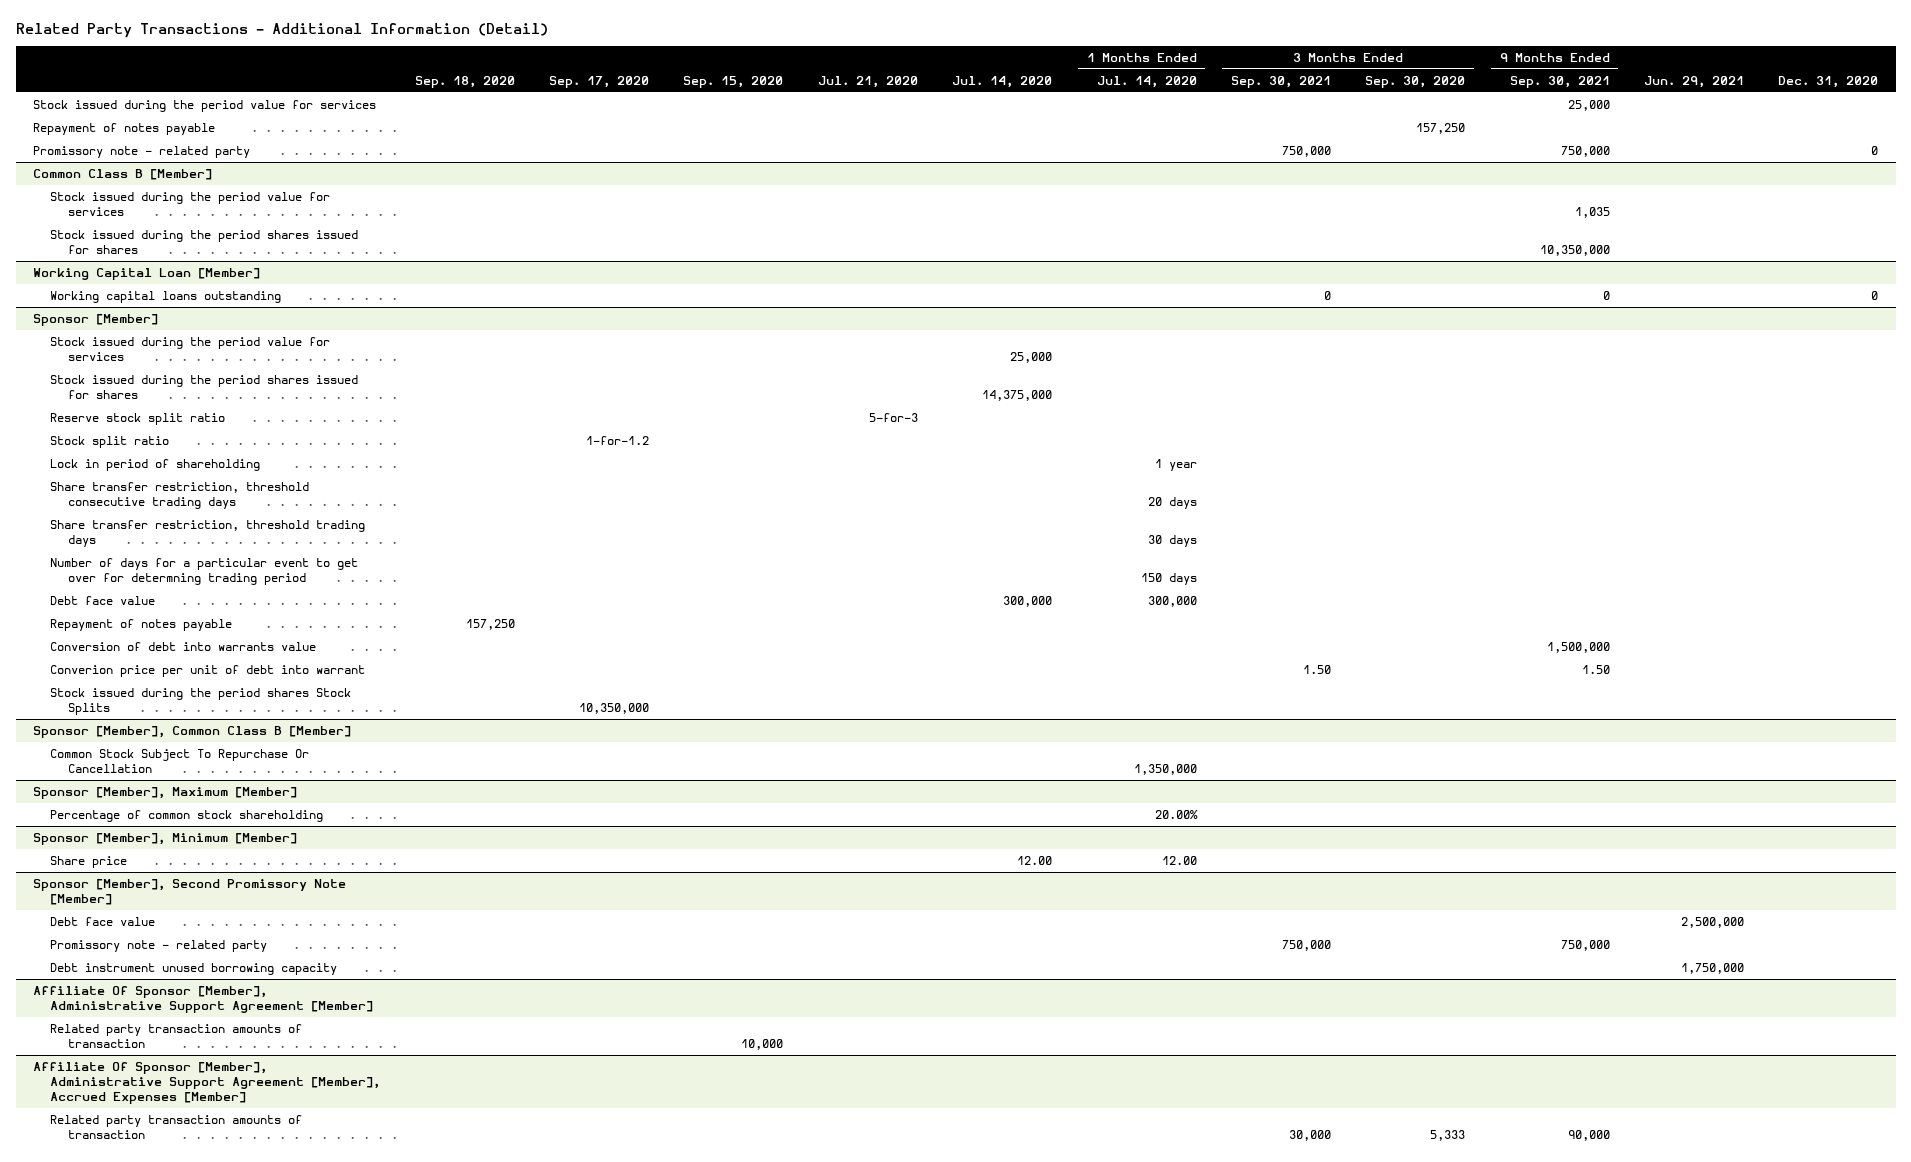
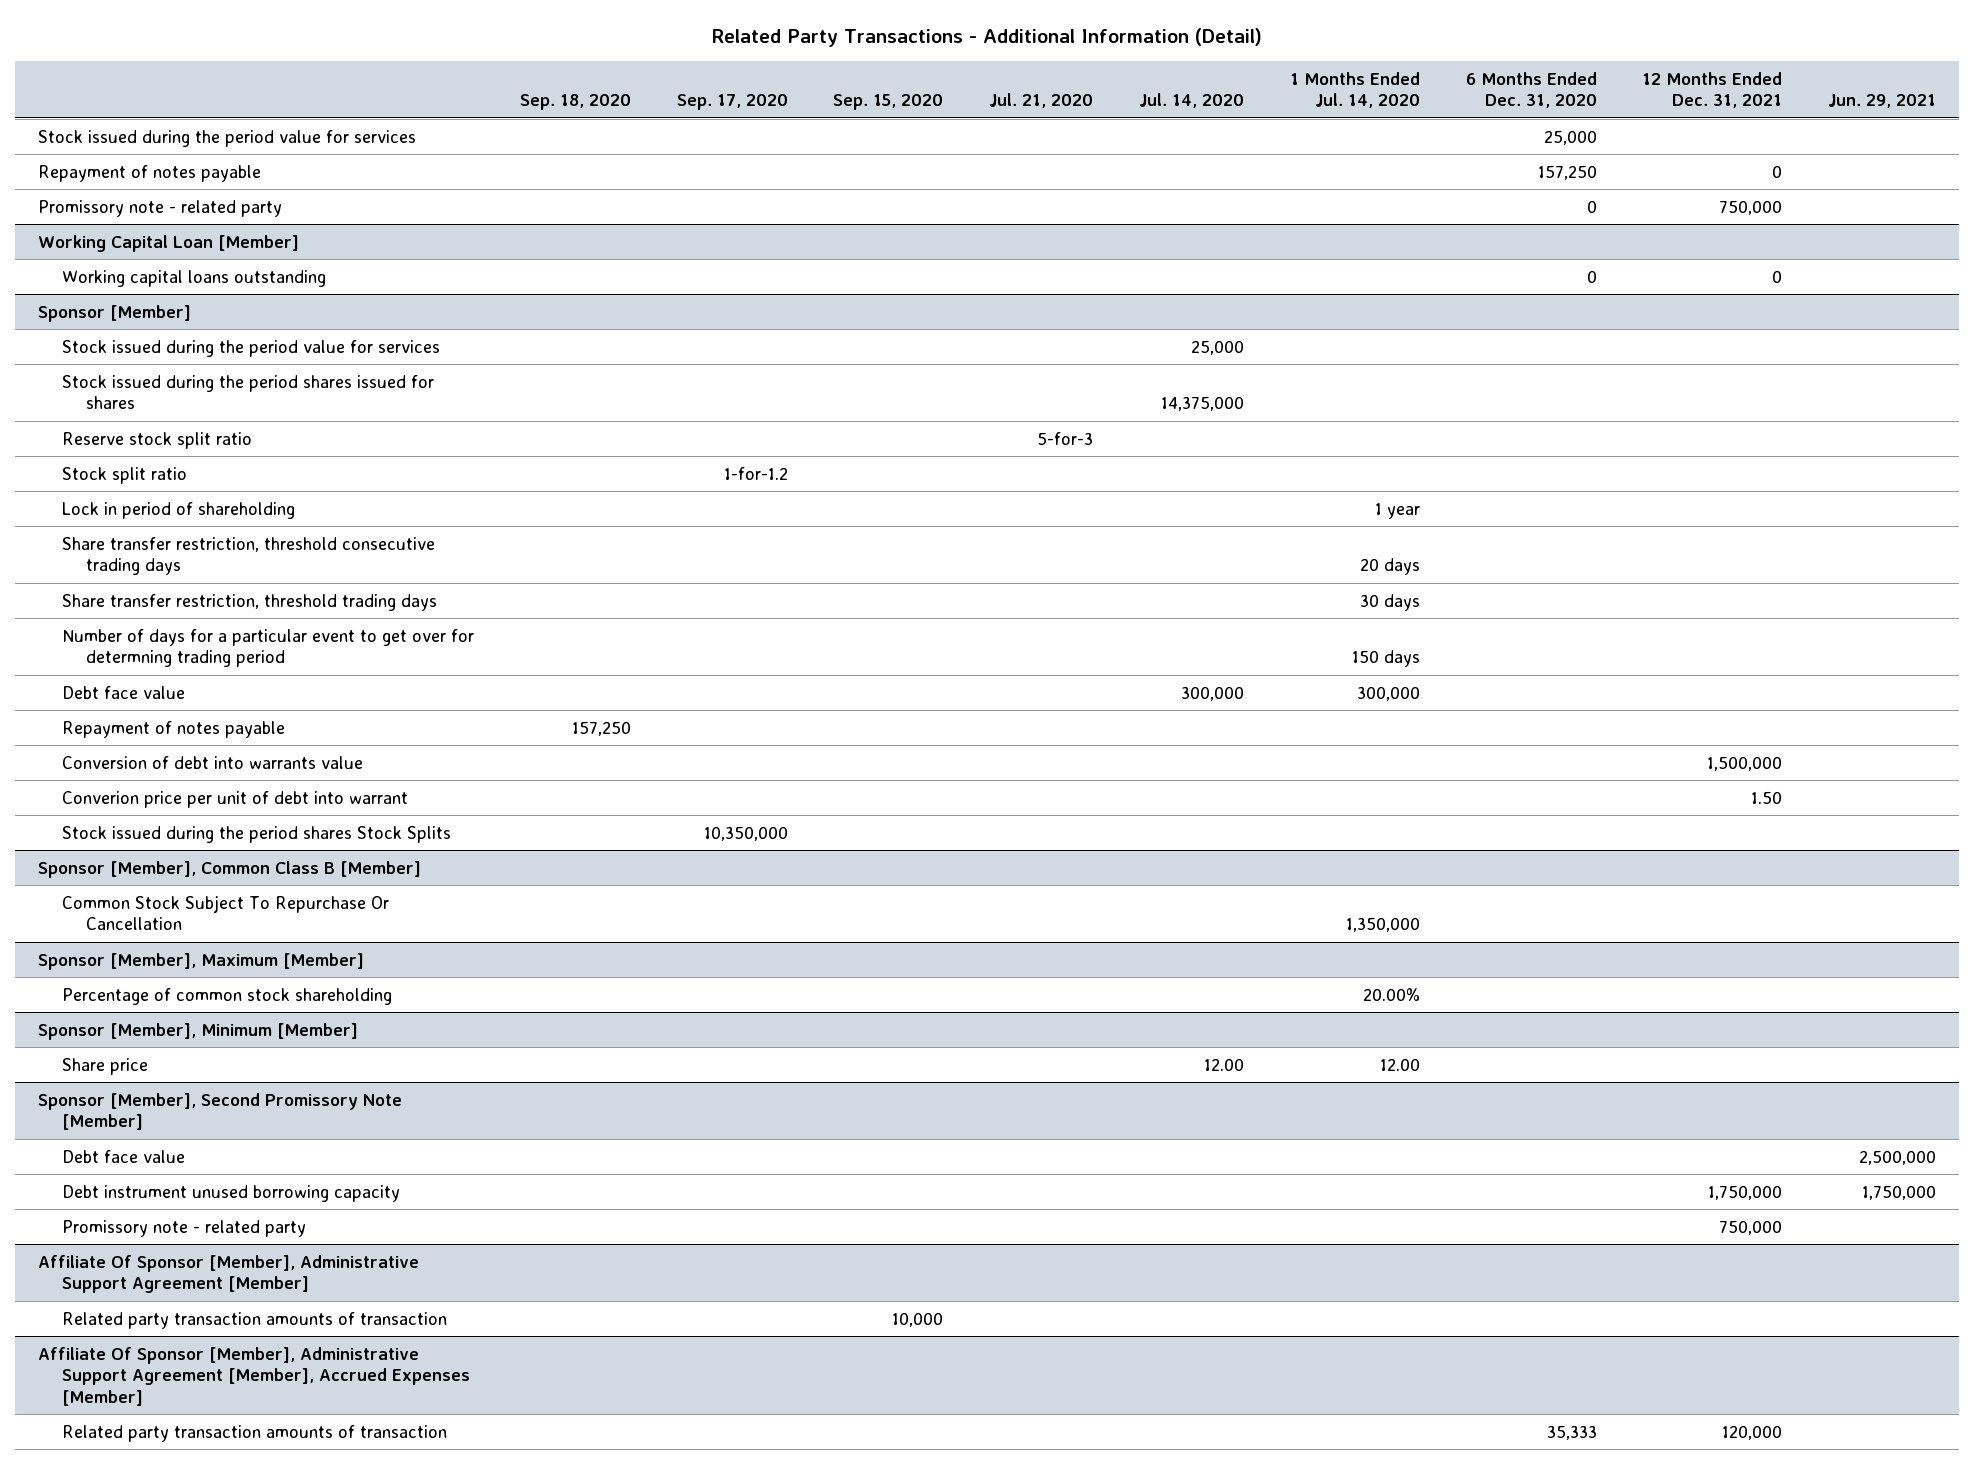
- | Sep. 18, 2020 | Sep. 17, 2020 | Sep. 15, 2020 | Jul. 21, 2020 | Jul. 14, 2020 | 1 Months Ended Jul. 14, 2020 | 3 Months Ended Sep. 30, 2021 | 3 Months Ended Sep. 30, 2020 | 9 Months Ended Sep. 30, 2021 | Jun. 29, 2021 | Dec. 31, 2020
+ | Sep. 18, 2020 | Sep. 17, 2020 | Sep. 15, 2020 | Jul. 21, 2020 | Jul. 14, 2020 | 1 Months Ended Jul. 14, 2020 | 6 Months Ended Dec. 31, 2020 | 12 Months Ended Dec. 31, 2021 | Jun. 29, 2021
- Common Class B [Member]
- Stock issued during the period value for services | | | | | | | | | 1,035 | |
- Stock issued during the period shares issued for shares | | | | | | | | | 10,350,000 | |
@ Sponsor [Member], Second Promissory Note [Member]
moved down: Promissory note - related party | | | | | | | | 750,000 |

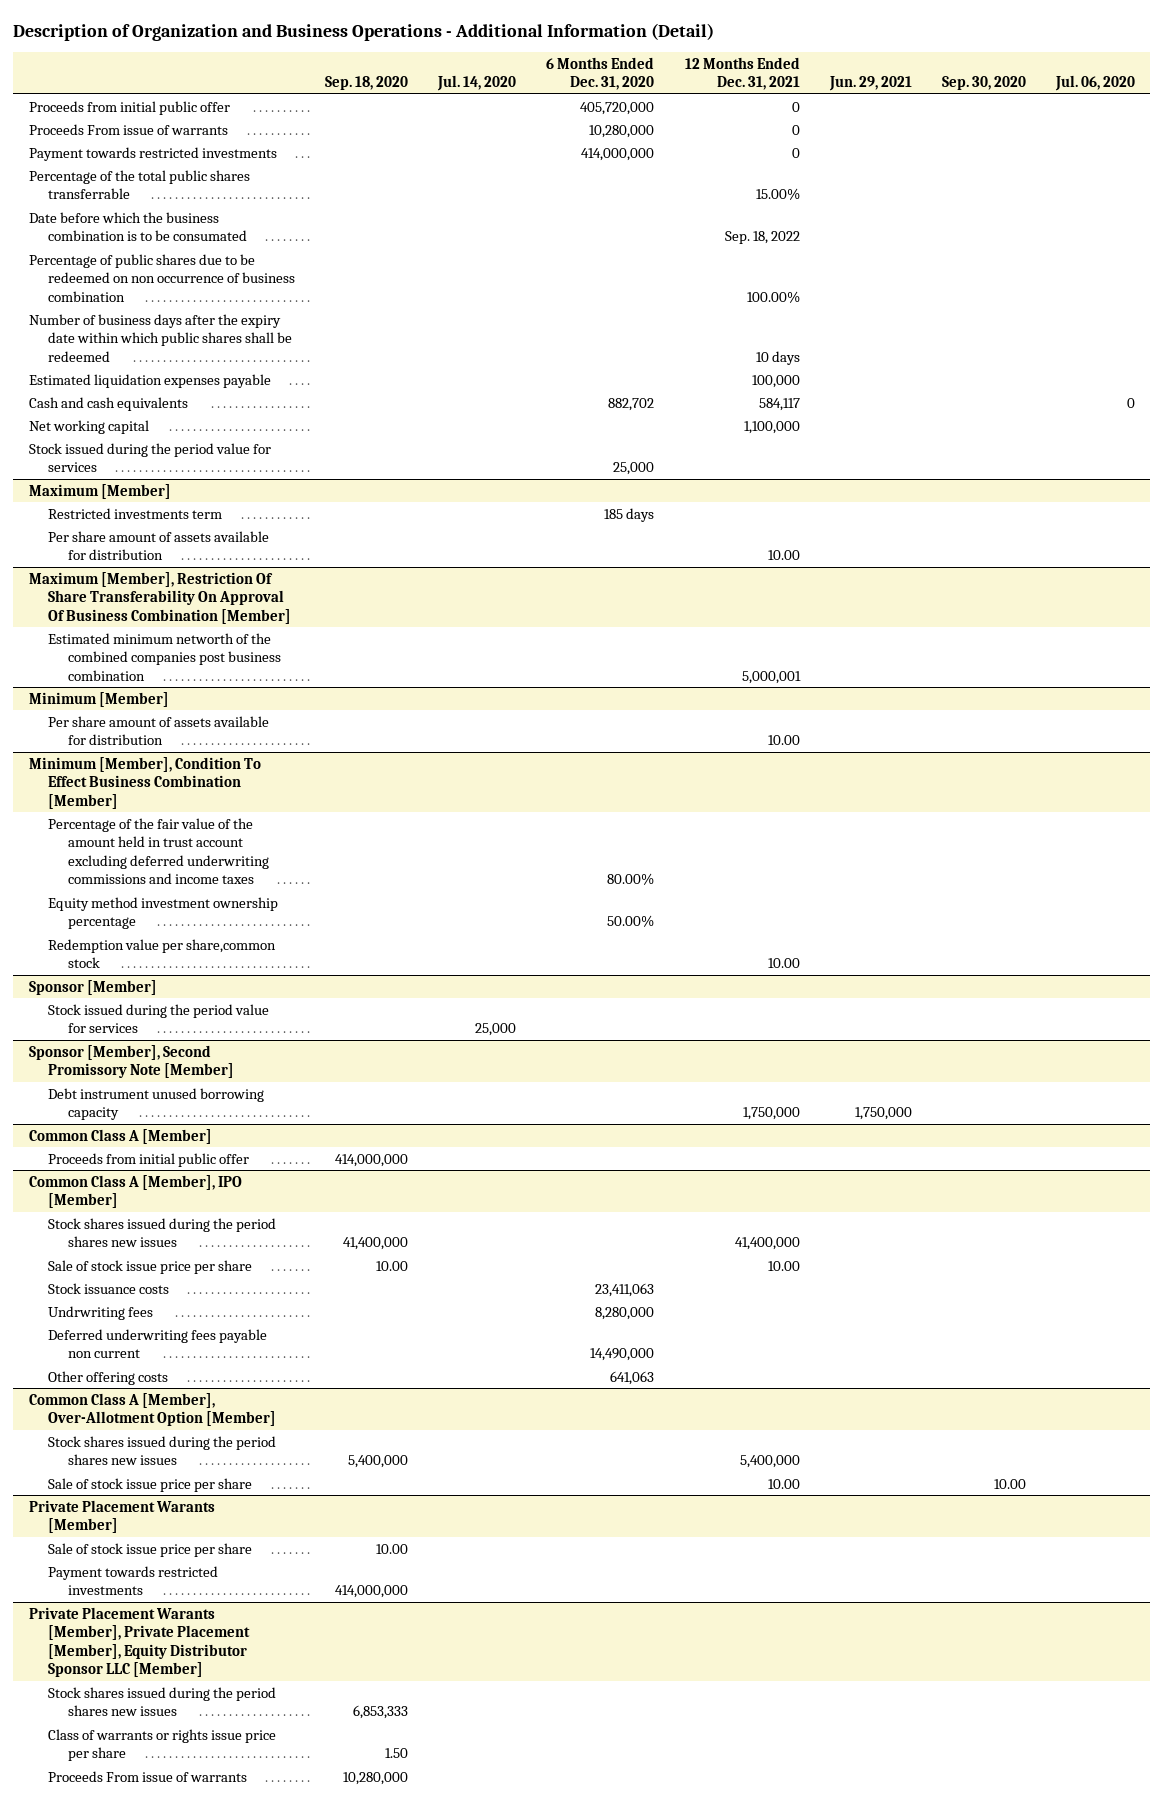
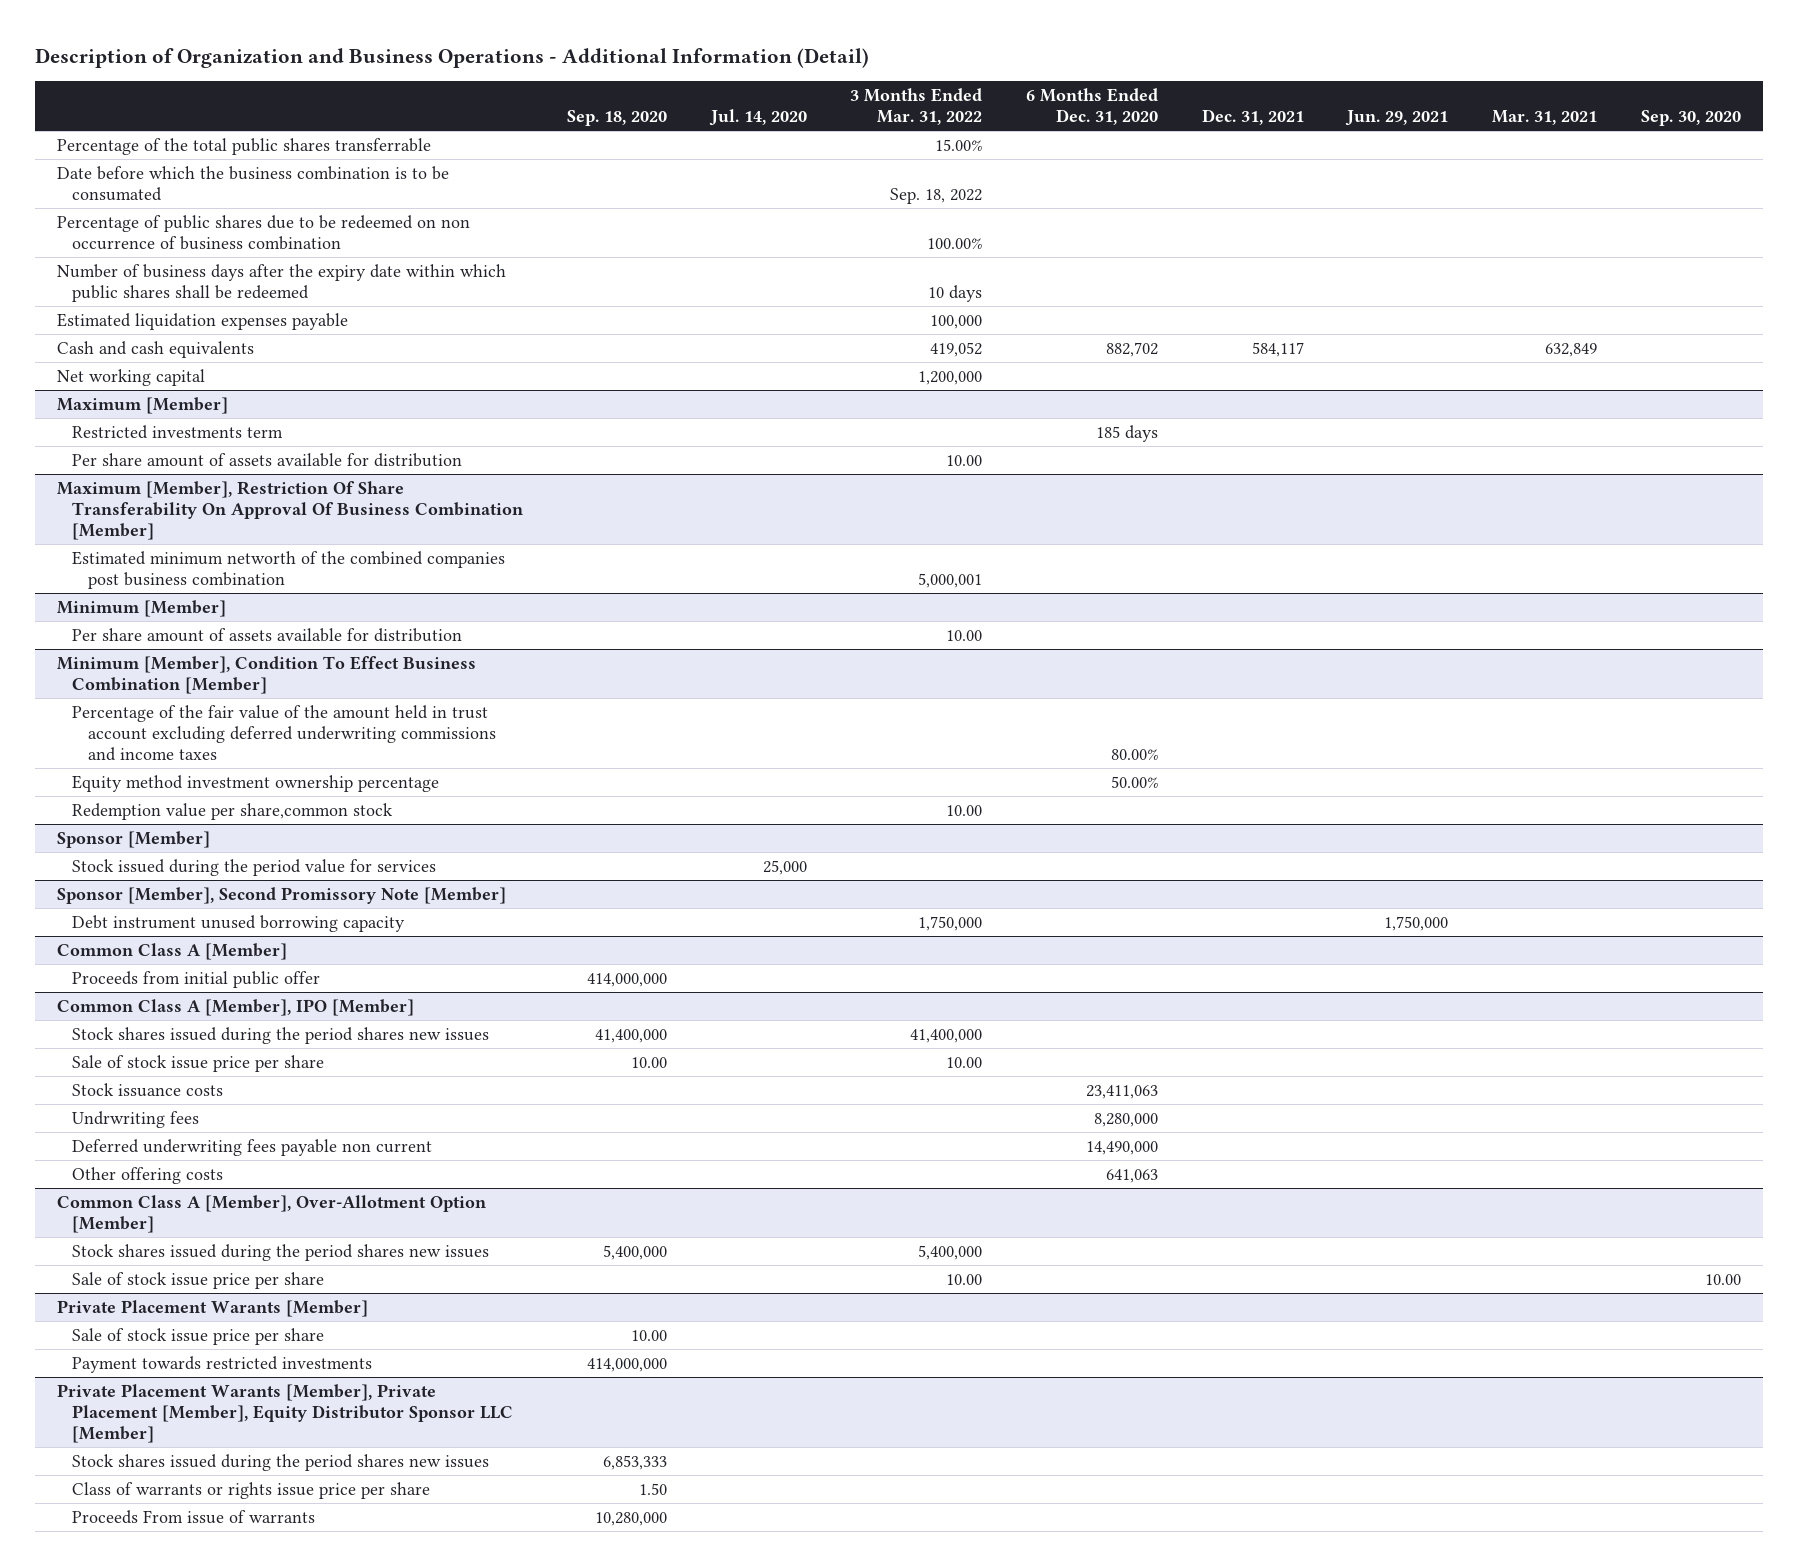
- | Sep. 18, 2020 | Jul. 14, 2020 | 6 Months Ended Dec. 31, 2020 | 12 Months Ended Dec. 31, 2021 | Jun. 29, 2021 | Sep. 30, 2020 | Jul. 06, 2020
+ | Sep. 18, 2020 | Jul. 14, 2020 | 3 Months Ended Mar. 31, 2022 | 6 Months Ended Dec. 31, 2020 | Dec. 31, 2021 | Jun. 29, 2021 | Mar. 31, 2021 | Sep. 30, 2020
- Proceeds from initial public offer | | | 405,720,000 | 0 | | |
- Proceeds From issue of warrants | | | 10,280,000 | 0 | | |
- Payment towards restricted investments | | | 414,000,000 | 0 | | |
- Stock issued during the period value for services | | | 25,000 | | | |

